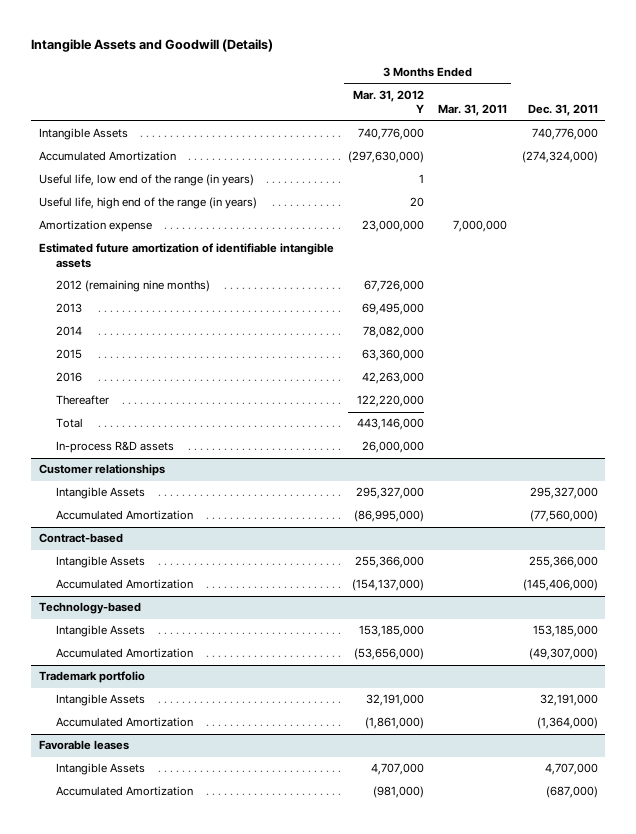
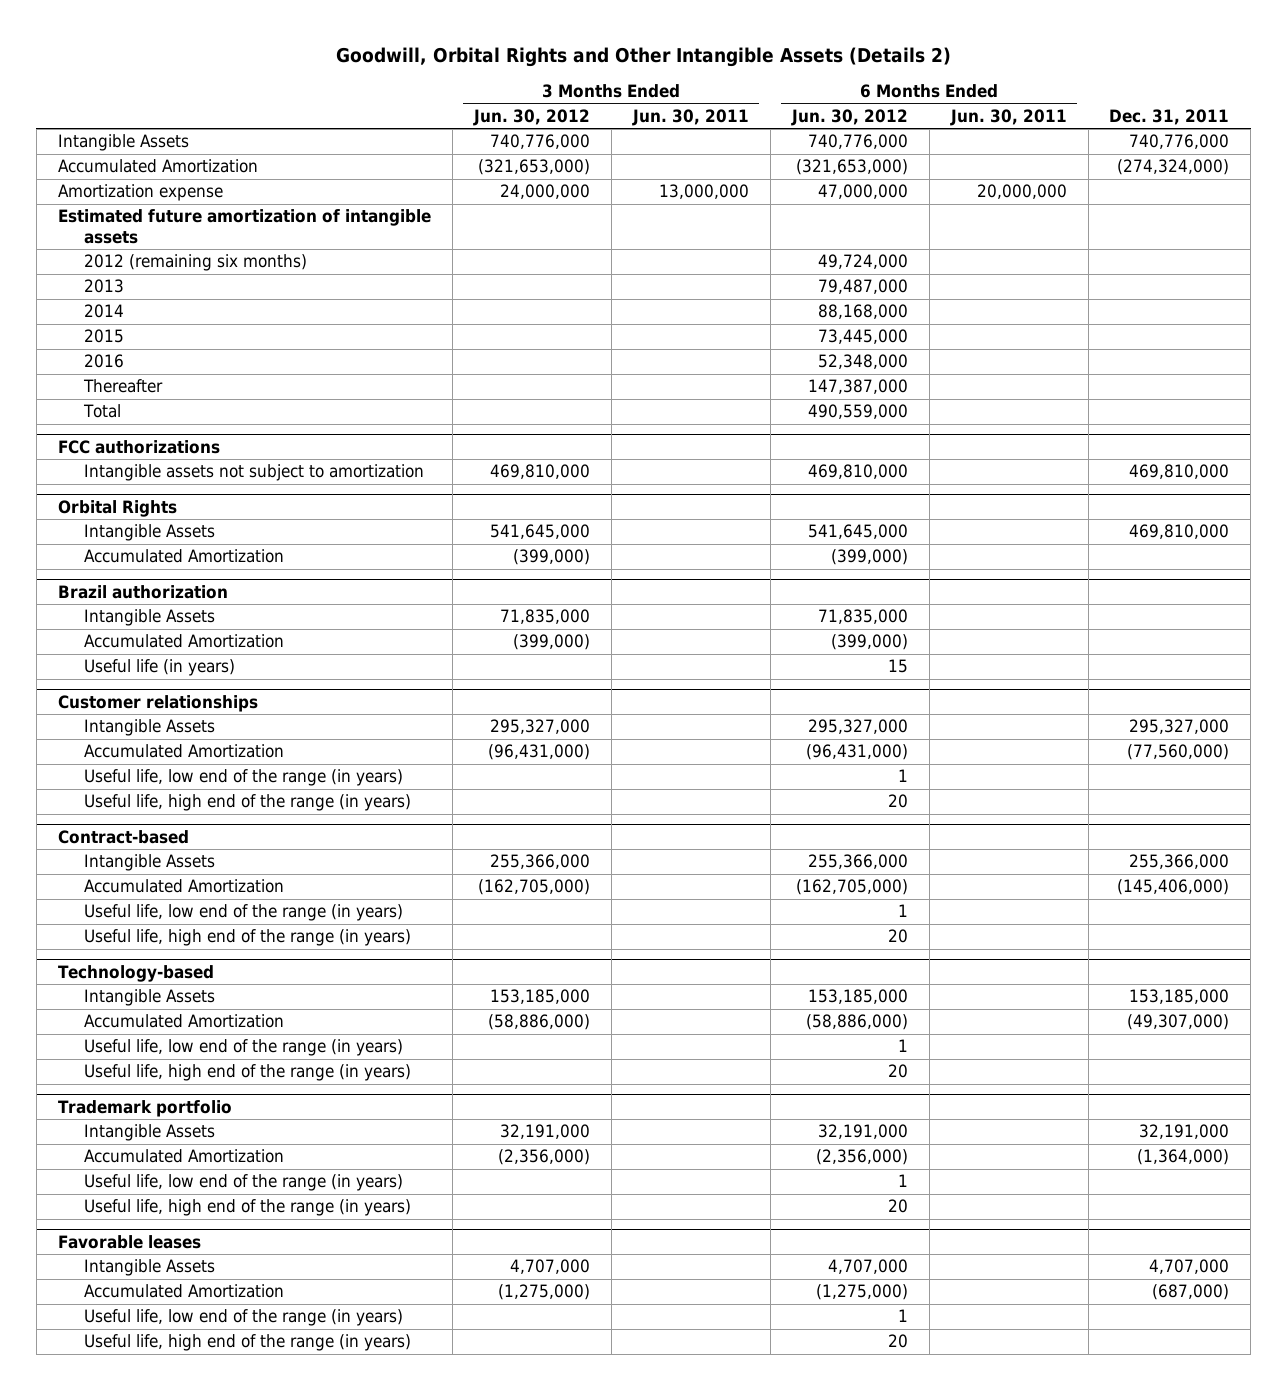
- Intangible Assets and Goodwill (Details)
+ Goodwill, Orbital Rights and Other Intangible Assets (Details 2)
- | 3 Months Ended Mar. 31, 2012 Y | 3 Months Ended Mar. 31, 2011 | Dec. 31, 2011
+ | 3 Months Ended Jun. 30, 2012 | 3 Months Ended Jun. 30, 2011 | 6 Months Ended Jun. 30, 2012 | 6 Months Ended Jun. 30, 2011 | Dec. 31, 2011
- Useful life, low end of the range (in years) | 1 | |
- Useful life, high end of the range (in years) | 20 | |
- Estimated future amortization of identifiable intangible assets
- 2012 (remaining nine months) | 67,726,000 | |
+ Estimated future amortization of intangible assets
+ 2012 (remaining six months) | | | 49,724,000 | |
- In-process R&D assets | 26,000,000 | |
+ FCC authorizations
+ Intangible assets not subject to amortization | 469,810,000 | | 469,810,000 | | 469,810,000
+ Orbital Rights
+ Intangible Assets | 541,645,000 | | 541,645,000 | | 469,810,000
+ Accumulated Amortization | (399,000) | | (399,000) | |
+ Brazil authorization
+ Intangible Assets | 71,835,000 | | 71,835,000 | |
+ Accumulated Amortization | (399,000) | | (399,000) | |
+ Useful life (in years) | | | 15 | |
@ Customer relationships
+ Useful life, low end of the range (in years) | | | 1 | |
+ Useful life, high end of the range (in years) | | | 20 | |
@ Contract-based
+ Useful life, low end of the range (in years) | | | 1 | |
+ Useful life, high end of the range (in years) | | | 20 | |
@ Technology-based
+ Useful life, low end of the range (in years) | | | 1 | |
+ Useful life, high end of the range (in years) | | | 20 | |
@ Trademark portfolio
+ Useful life, low end of the range (in years) | | | 1 | |
+ Useful life, high end of the range (in years) | | | 20 | |
@ Favorable leases
+ Useful life, low end of the range (in years) | | | 1 | |
+ Useful life, high end of the range (in years) | | | 20 | |

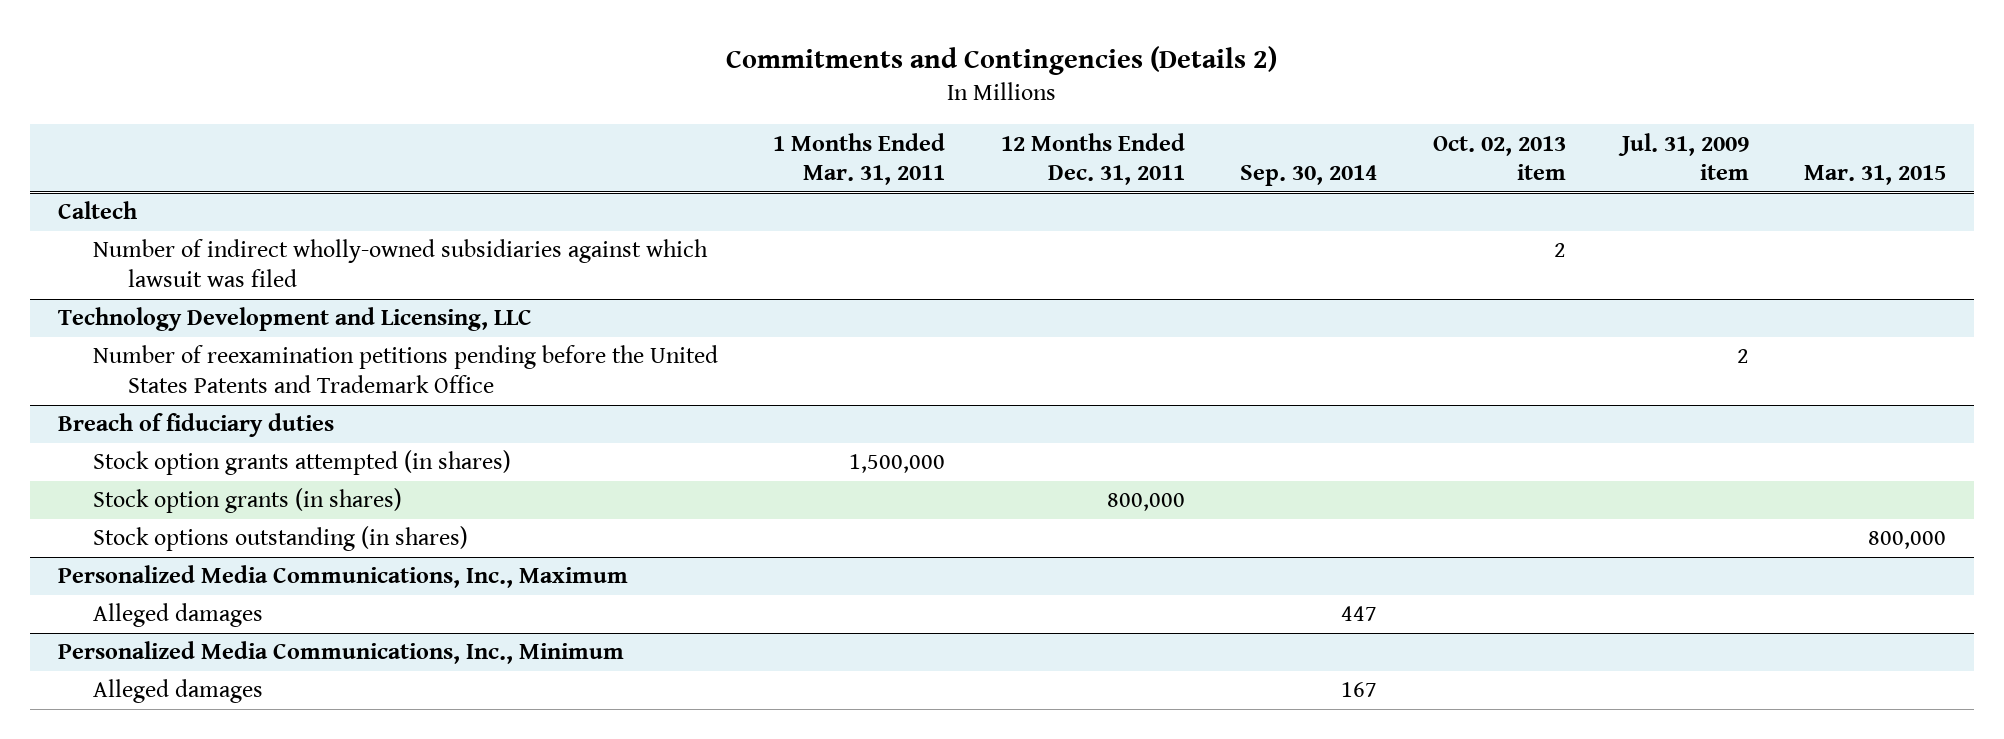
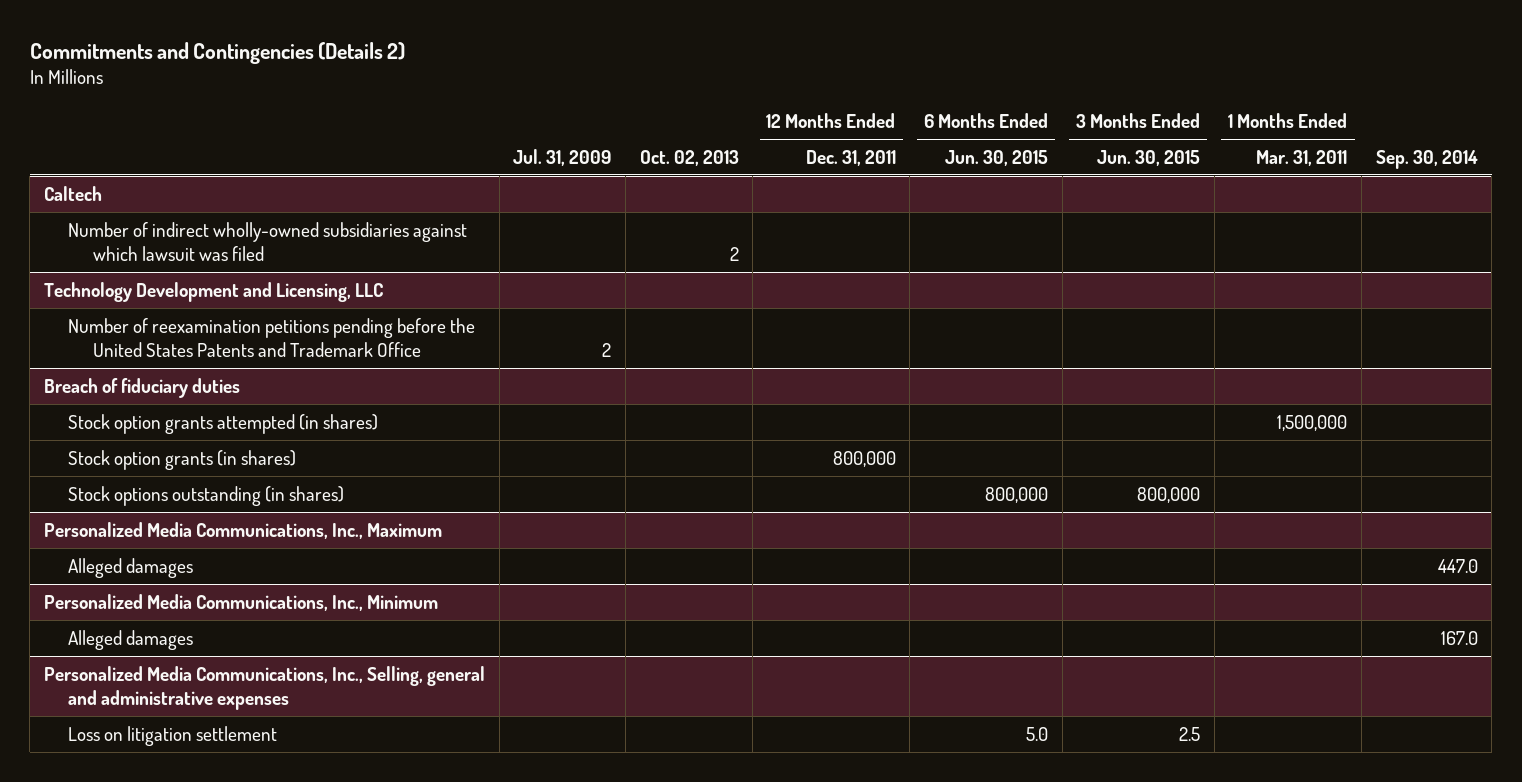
- | 1 Months Ended Mar. 31, 2011 | 12 Months Ended Dec. 31, 2011 | Sep. 30, 2014 | Oct. 02, 2013 item | Jul. 31, 2009 item | Mar. 31, 2015
+ | Jul. 31, 2009 | Oct. 02, 2013 | 12 Months Ended Dec. 31, 2011 | 6 Months Ended Jun. 30, 2015 | 3 Months Ended Jun. 30, 2015 | 1 Months Ended Mar. 31, 2011 | Sep. 30, 2014
@ Personalized Media Communications, Inc., Maximum
- Alleged damages | | | 447 | | |
+ Alleged damages | | | | | | | 447.0
@ Personalized Media Communications, Inc., Minimum
- Alleged damages | | | 167 | | |
+ Alleged damages | | | | | | | 167.0
+ Personalized Media Communications, Inc., Selling, general and administrative expenses
+ Loss on litigation settlement | | | | 5.0 | 2.5 | |

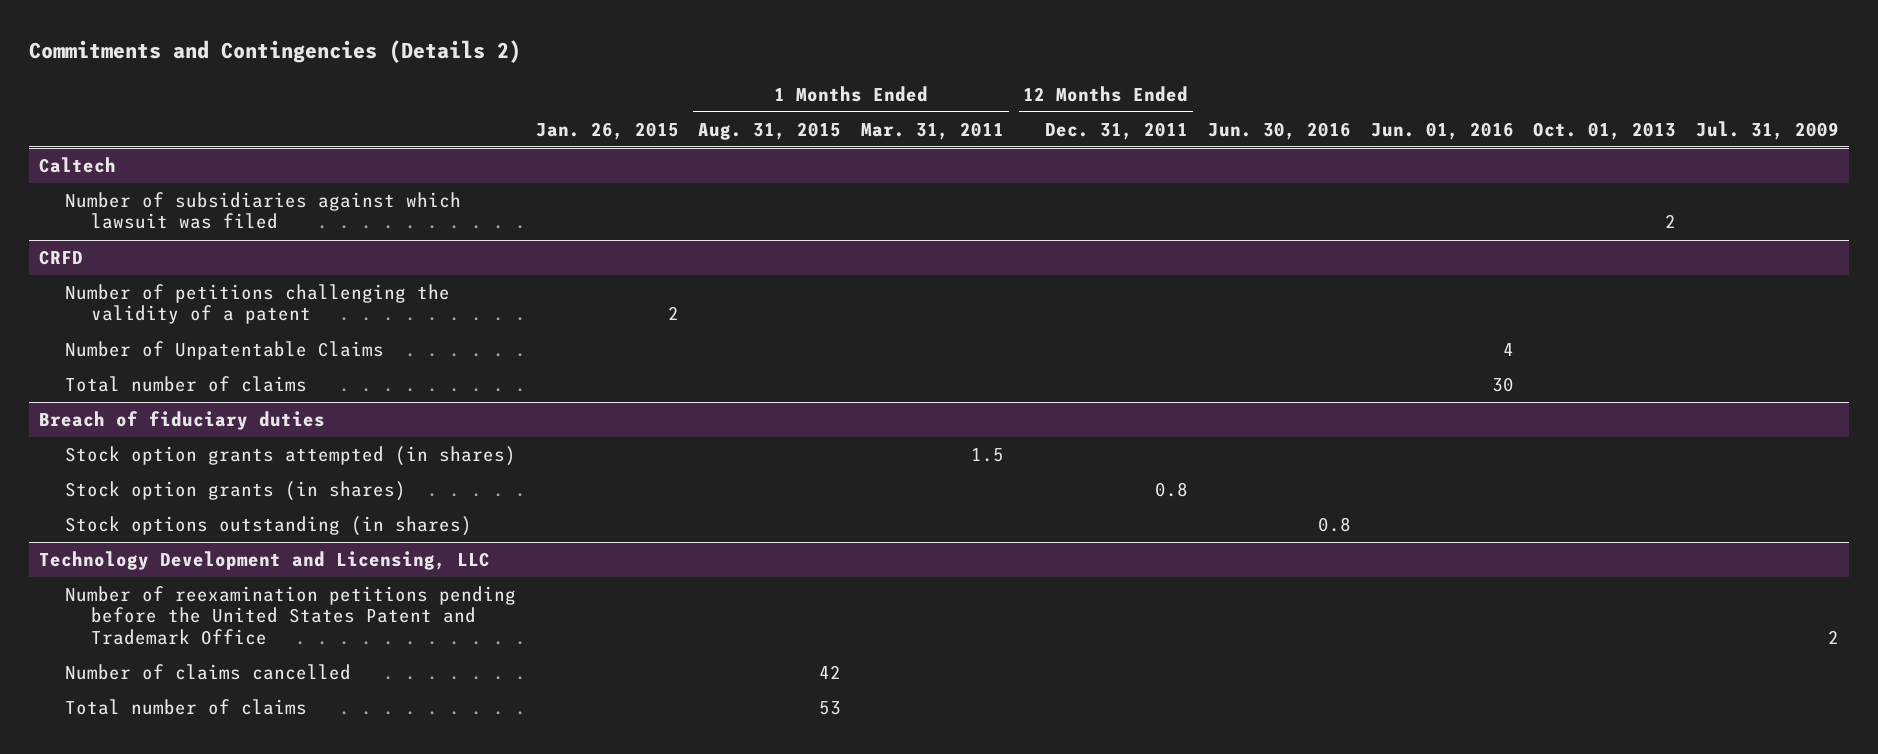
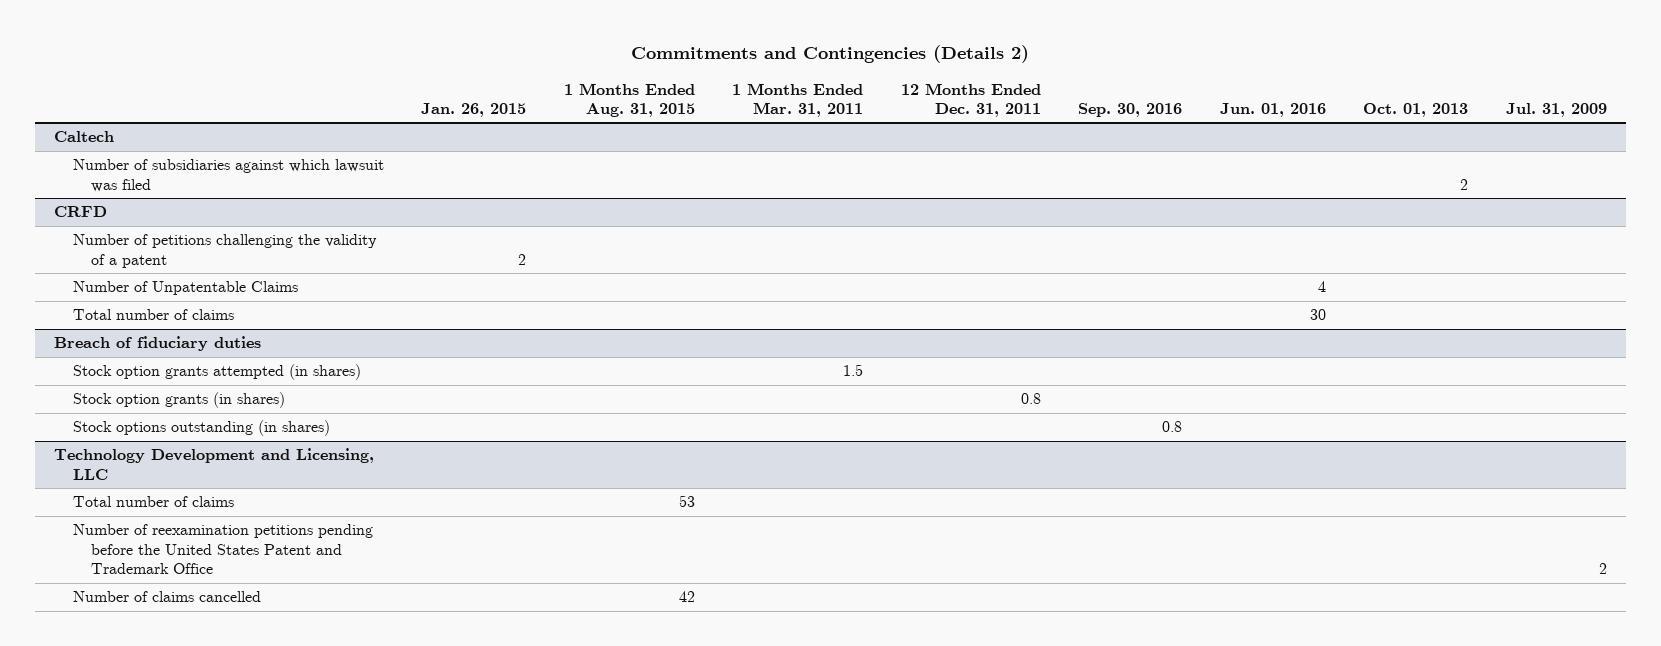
- | Jan. 26, 2015 | 1 Months Ended Aug. 31, 2015 | 1 Months Ended Mar. 31, 2011 | 12 Months Ended Dec. 31, 2011 | Jun. 30, 2016 | Jun. 01, 2016 | Oct. 01, 2013 | Jul. 31, 2009
+ | Jan. 26, 2015 | 1 Months Ended Aug. 31, 2015 | 1 Months Ended Mar. 31, 2011 | 12 Months Ended Dec. 31, 2011 | Sep. 30, 2016 | Jun. 01, 2016 | Oct. 01, 2013 | Jul. 31, 2009
@ Technology Development and Licensing, LLC
moved up: Total number of claims | | 53 | | | | | |

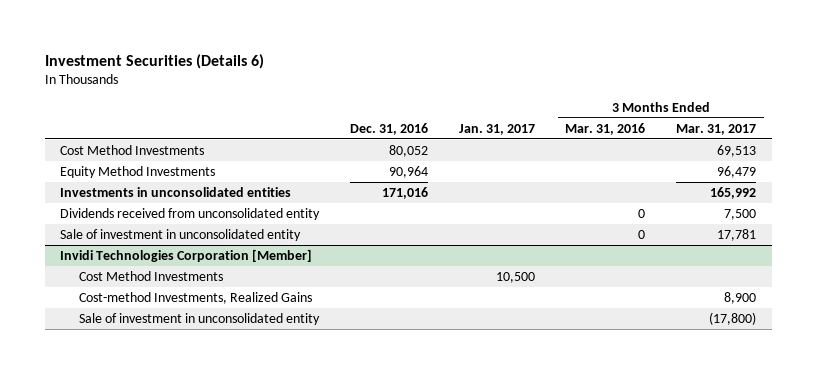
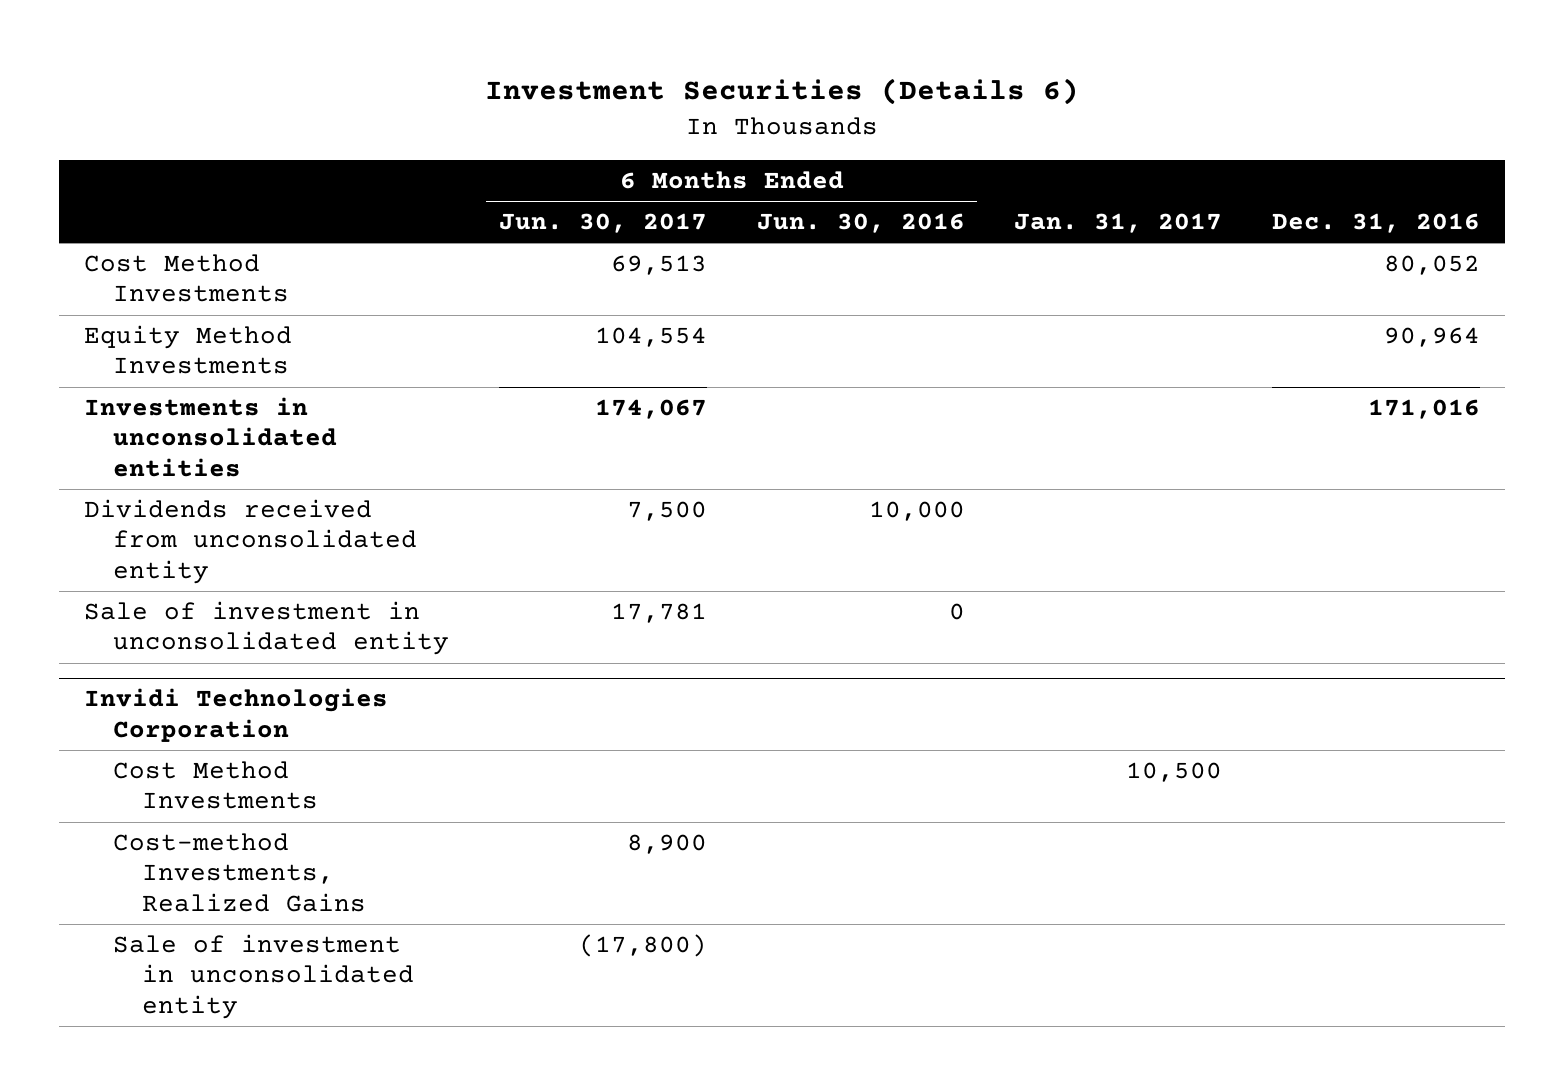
- | Dec. 31, 2016 | Jan. 31, 2017 | 3 Months Ended Mar. 31, 2016 | 3 Months Ended Mar. 31, 2017
+ | 6 Months Ended Jun. 30, 2017 | 6 Months Ended Jun. 30, 2016 | Jan. 31, 2017 | Dec. 31, 2016
- Invidi Technologies Corporation [Member]
+ Invidi Technologies Corporation

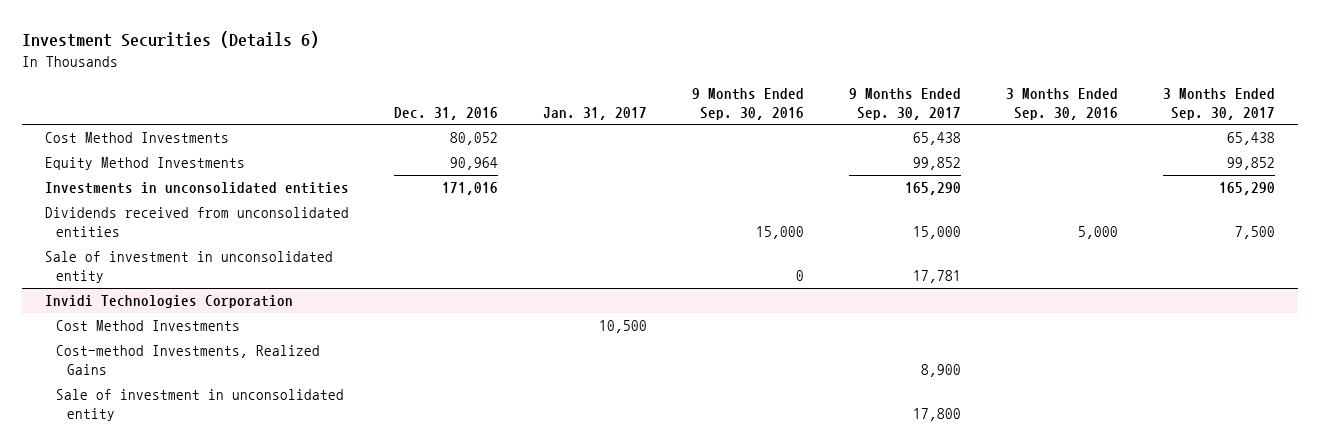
- | 6 Months Ended Jun. 30, 2017 | 6 Months Ended Jun. 30, 2016 | Jan. 31, 2017 | Dec. 31, 2016
+ | Dec. 31, 2016 | Jan. 31, 2017 | 9 Months Ended Sep. 30, 2016 | 9 Months Ended Sep. 30, 2017 | 3 Months Ended Sep. 30, 2016 | 3 Months Ended Sep. 30, 2017
- Dividends received from unconsolidated entity | 7,500 | 10,000 | |
+ Dividends received from unconsolidated entities | | | 15,000 | 15,000 | 5,000 | 7,500

